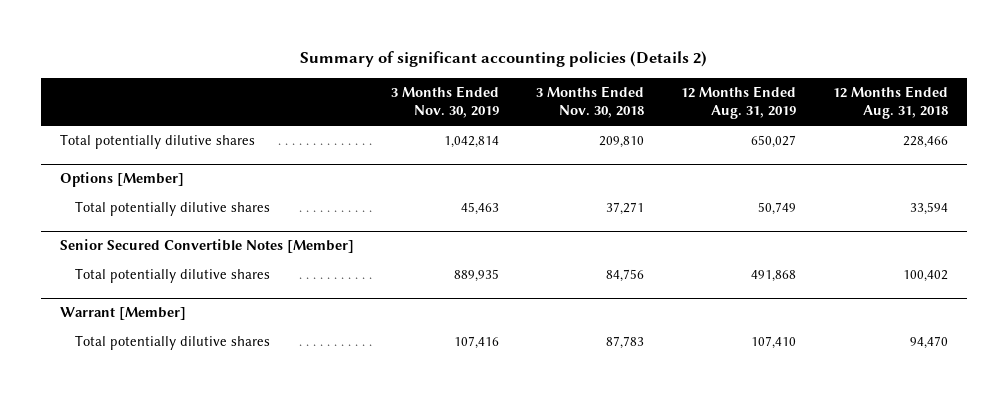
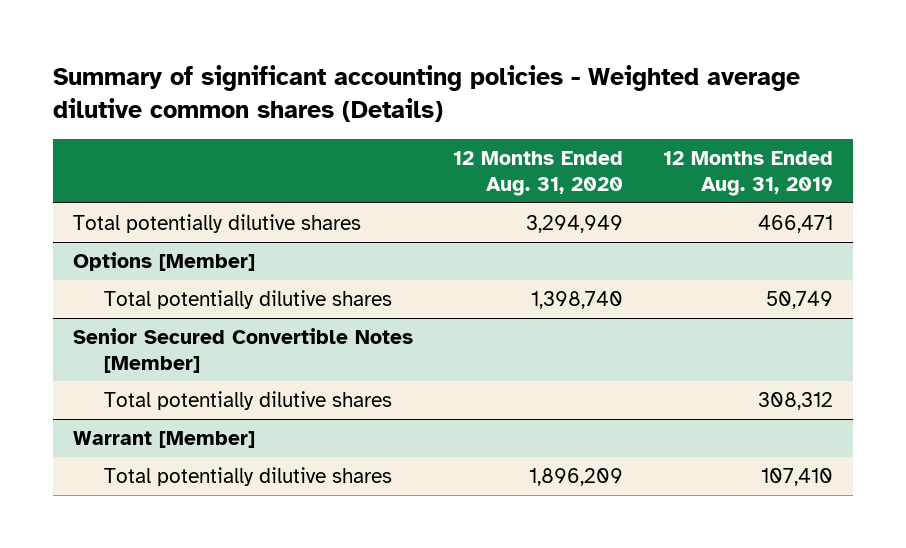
- Summary of significant accounting policies (Details 2)
+ Summary of significant accounting policies - Weighted average dilutive common shares (Details)
- | 3 Months Ended Nov. 30, 2019 | 3 Months Ended Nov. 30, 2018 | 12 Months Ended Aug. 31, 2019 | 12 Months Ended Aug. 31, 2018
+ | 12 Months Ended Aug. 31, 2020 | 12 Months Ended Aug. 31, 2019
- Total potentially dilutive shares | 1,042,814 | 209,810 | 650,027 | 228,466
+ Total potentially dilutive shares | 3,294,949 | 466,471
@ Senior Secured Convertible Notes [Member]
- Total potentially dilutive shares | 889,935 | 84,756 | 491,868 | 100,402
+ Total potentially dilutive shares | | 308,312

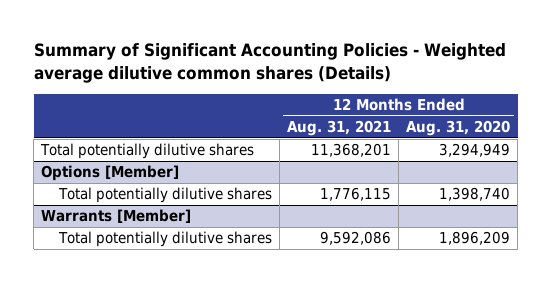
- Summary of significant accounting policies - Weighted average dilutive common shares (Details)
+ Summary of Significant Accounting Policies - Weighted average dilutive common shares (Details)
- | 12 Months Ended Aug. 31, 2020 | 12 Months Ended Aug. 31, 2019
+ | 12 Months Ended Aug. 31, 2021 | 12 Months Ended Aug. 31, 2020
- Senior Secured Convertible Notes [Member]
- Total potentially dilutive shares | | 308,312
- Warrant [Member]
+ Warrants [Member]

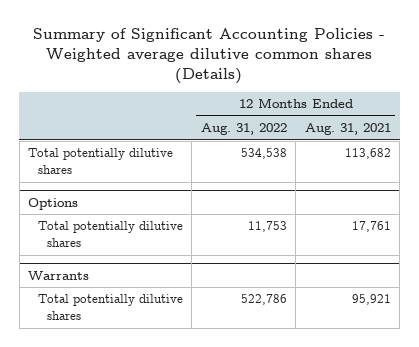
- | 12 Months Ended Aug. 31, 2021 | 12 Months Ended Aug. 31, 2020
+ | 12 Months Ended Aug. 31, 2022 | 12 Months Ended Aug. 31, 2021
- Total potentially dilutive shares | 11,368,201 | 3,294,949
- Options [Member]
- Total potentially dilutive shares | 1,776,115 | 1,398,740
- Warrants [Member]
- Total potentially dilutive shares | 9,592,086 | 1,896,209
+ Total potentially dilutive shares | 534,538 | 113,682
+ Options
+ Total potentially dilutive shares | 11,753 | 17,761
+ Warrants
+ Total potentially dilutive shares | 522,786 | 95,921

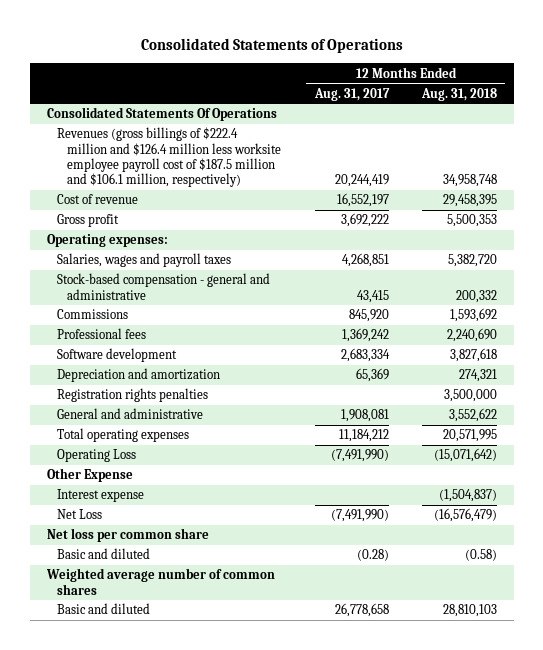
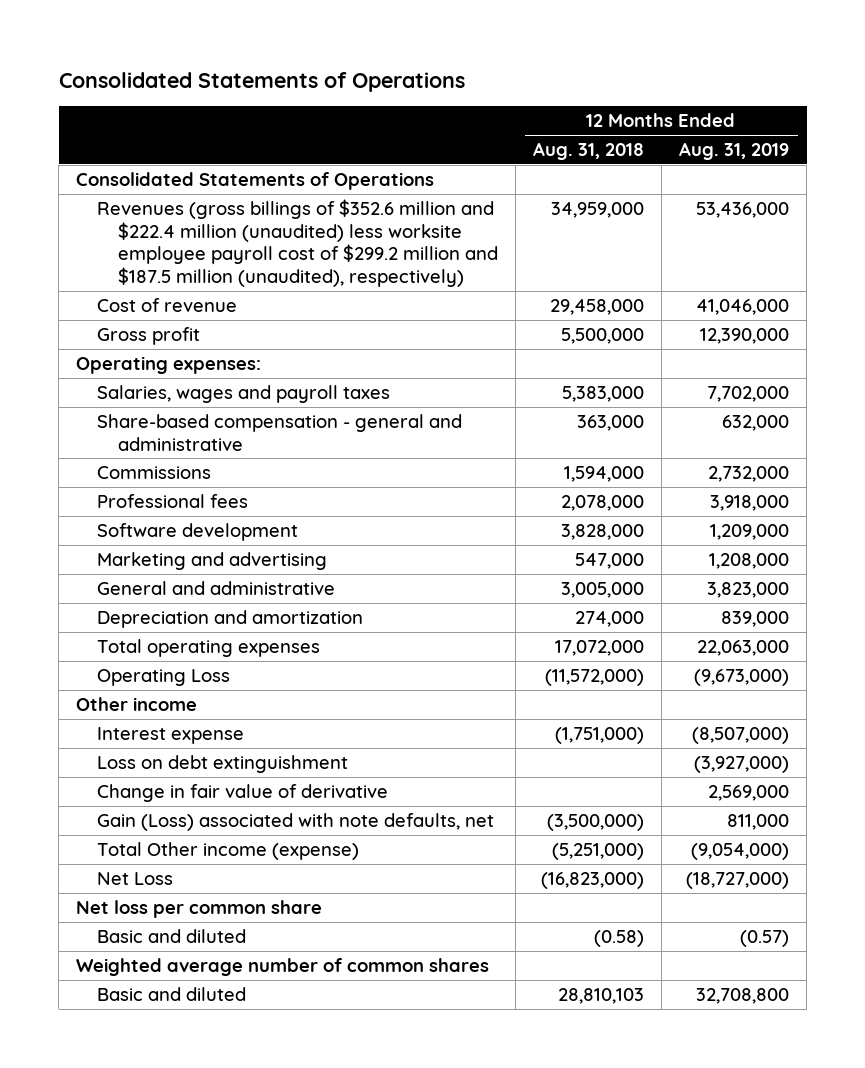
- | 12 Months Ended Aug. 31, 2017 | 12 Months Ended Aug. 31, 2018
+ | 12 Months Ended Aug. 31, 2018 | 12 Months Ended Aug. 31, 2019
- Consolidated Statements Of Operations
- Revenues (gross billings of $222.4 million and $126.4 million less worksite employee payroll cost of $187.5 million and $106.1 million, respectively) | 20,244,419 | 34,958,748
- Cost of revenue | 16,552,197 | 29,458,395
- Gross profit | 3,692,222 | 5,500,353
+ Consolidated Statements of Operations
+ Revenues (gross billings of $352.6 million and $222.4 million (unaudited) less worksite employee payroll cost of $299.2 million and $187.5 million (unaudited), respectively) | 34,959,000 | 53,436,000
+ Cost of revenue | 29,458,000 | 41,046,000
+ Gross profit | 5,500,000 | 12,390,000
- Salaries, wages and payroll taxes | 4,268,851 | 5,382,720
- Stock-based compensation - general and administrative | 43,415 | 200,332
- Commissions | 845,920 | 1,593,692
- Professional fees | 1,369,242 | 2,240,690
- Software development | 2,683,334 | 3,827,618
- Depreciation and amortization | 65,369 | 274,321
- Registration rights penalties | | 3,500,000
- General and administrative | 1,908,081 | 3,552,622
- Total operating expenses | 11,184,212 | 20,571,995
- Operating Loss | (7,491,990) | (15,071,642)
- Other Expense
- Interest expense | | (1,504,837)
- Net Loss | (7,491,990) | (16,576,479)
+ Salaries, wages and payroll taxes | 5,383,000 | 7,702,000
+ Share-based compensation - general and administrative | 363,000 | 632,000
+ Commissions | 1,594,000 | 2,732,000
+ Professional fees | 2,078,000 | 3,918,000
+ Software development | 3,828,000 | 1,209,000
+ Marketing and advertising | 547,000 | 1,208,000
+ General and administrative | 3,005,000 | 3,823,000
+ Depreciation and amortization | 274,000 | 839,000
+ Total operating expenses | 17,072,000 | 22,063,000
+ Operating Loss | (11,572,000) | (9,673,000)
+ Other income
+ Interest expense | (1,751,000) | (8,507,000)
+ Loss on debt extinguishment | | (3,927,000)
+ Change in fair value of derivative | | 2,569,000
+ Gain (Loss) associated with note defaults, net | (3,500,000) | 811,000
+ Total Other income (expense) | (5,251,000) | (9,054,000)
+ Net Loss | (16,823,000) | (18,727,000)

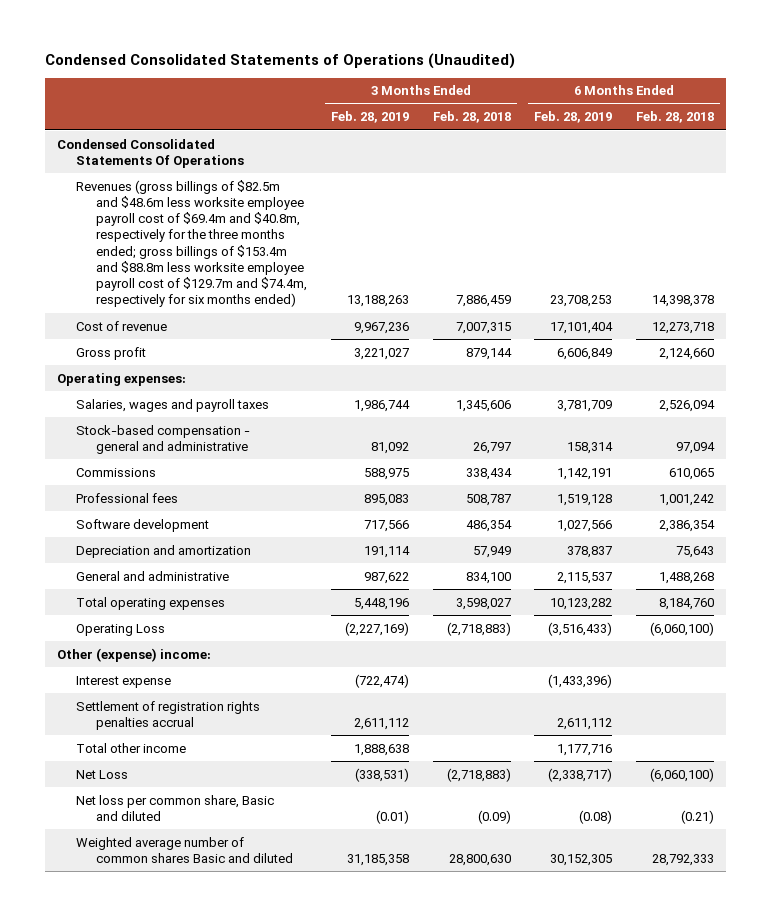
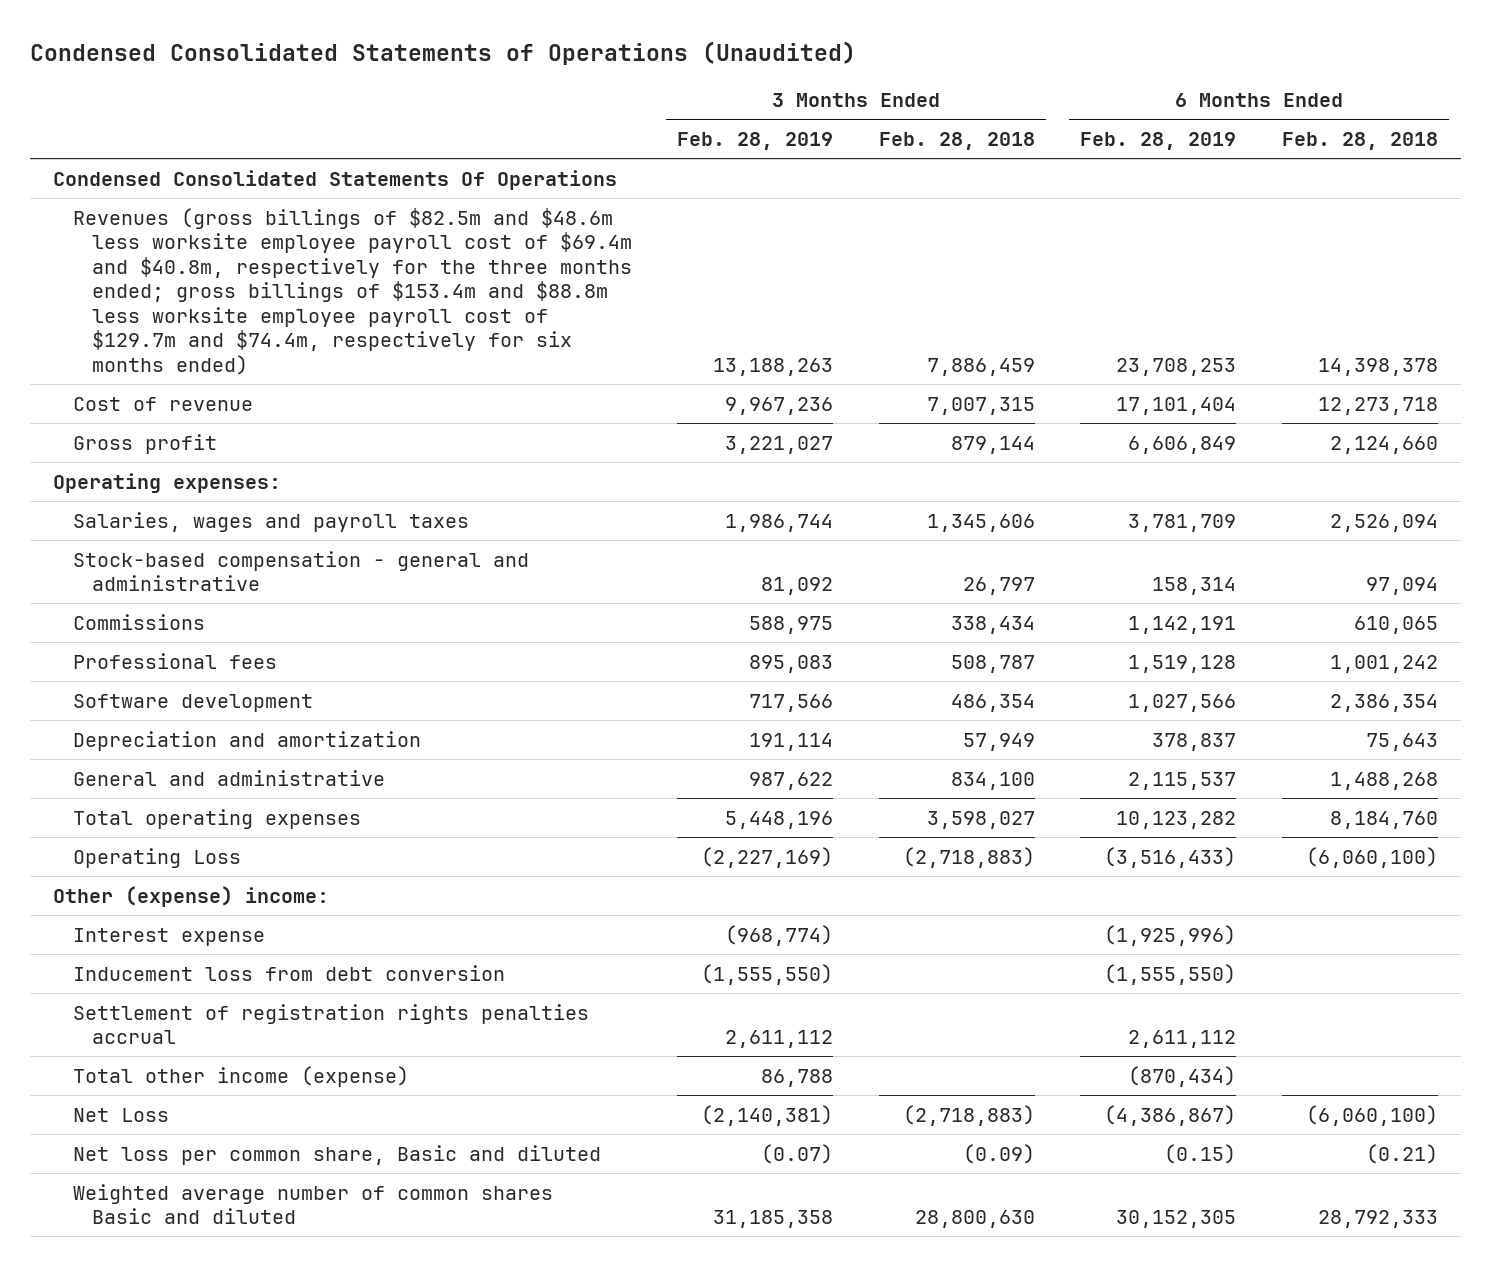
- Interest expense | (722,474) | | (1,433,396) |
+ Interest expense | (968,774) | | (1,925,996) |
+ Inducement loss from debt conversion | (1,555,550) | | (1,555,550) |
- Total other income | 1,888,638 | | 1,177,716 |
- Net Loss | (338,531) | (2,718,883) | (2,338,717) | (6,060,100)
- Net loss per common share, Basic and diluted | (0.01) | (0.09) | (0.08) | (0.21)
+ Total other income (expense) | 86,788 | | (870,434) |
+ Net Loss | (2,140,381) | (2,718,883) | (4,386,867) | (6,060,100)
+ Net loss per common share, Basic and diluted | (0.07) | (0.09) | (0.15) | (0.21)

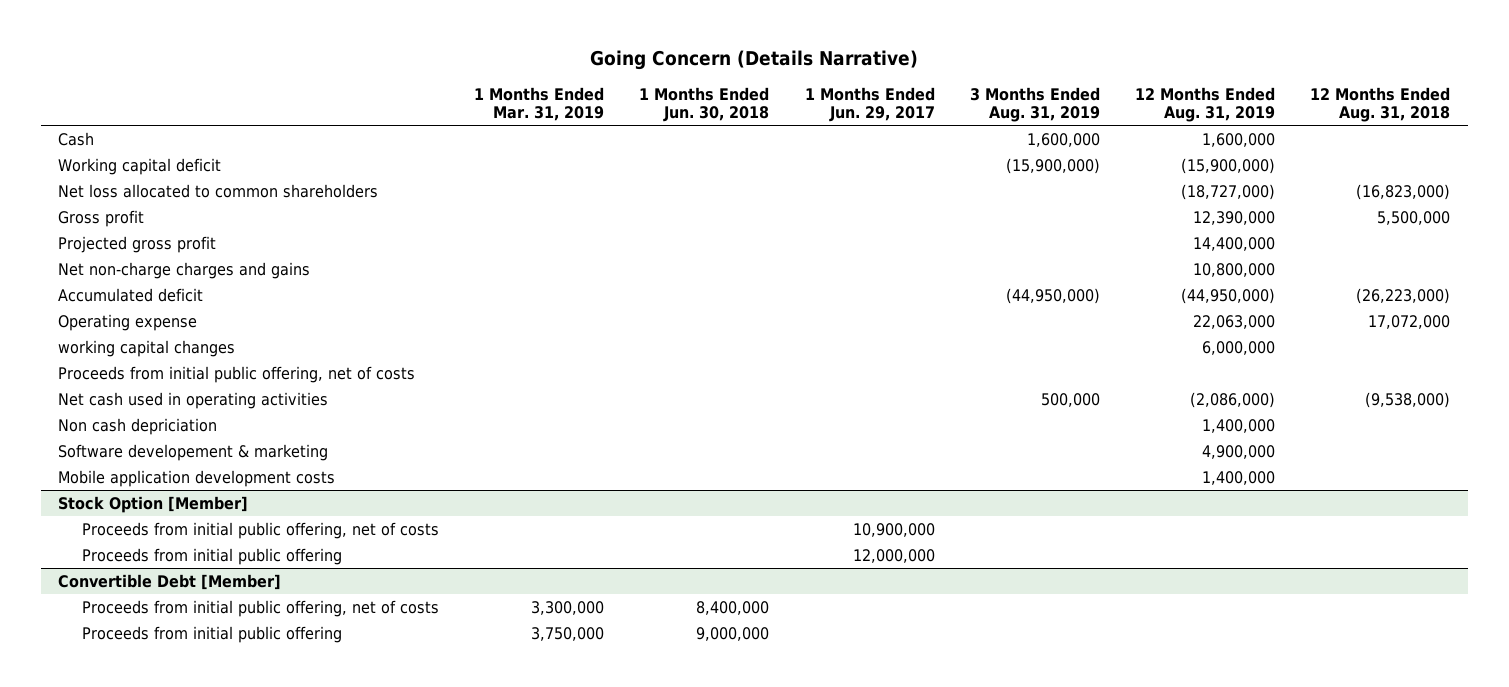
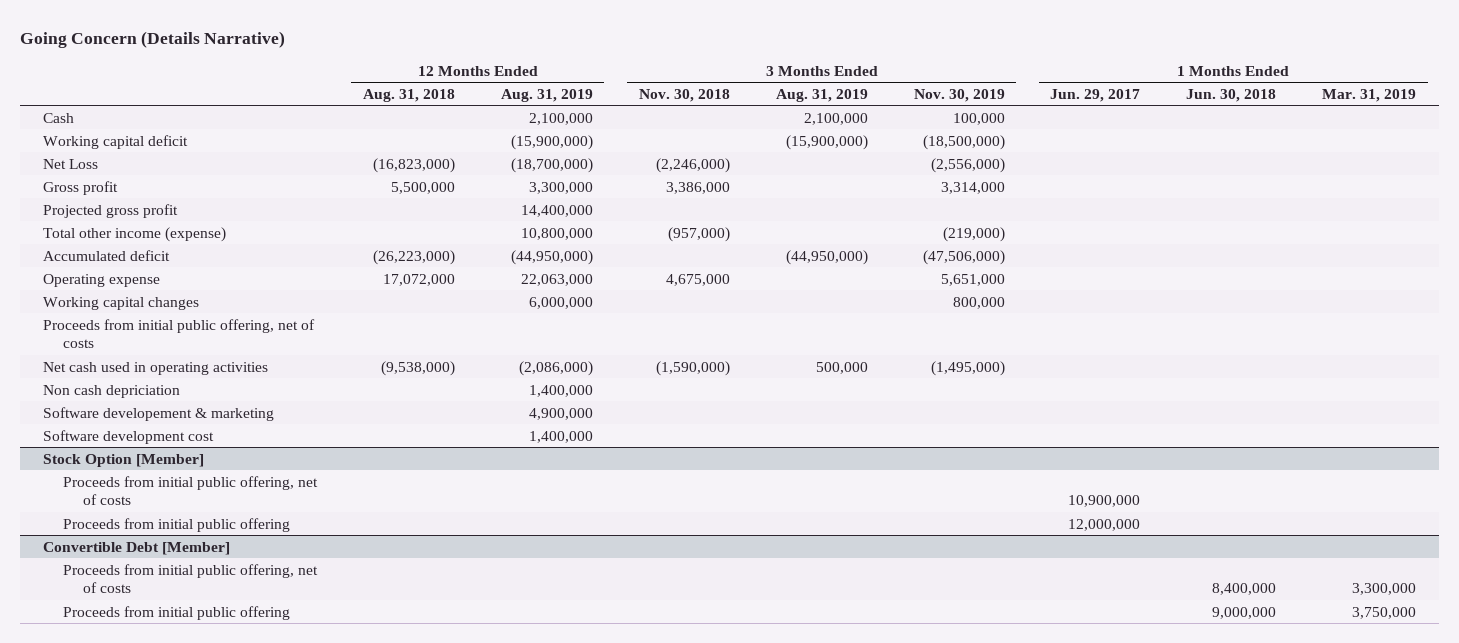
- | 1 Months Ended Mar. 31, 2019 | 1 Months Ended Jun. 30, 2018 | 1 Months Ended Jun. 29, 2017 | 3 Months Ended Aug. 31, 2019 | 12 Months Ended Aug. 31, 2019 | 12 Months Ended Aug. 31, 2018
+ | 12 Months Ended Aug. 31, 2018 | 12 Months Ended Aug. 31, 2019 | 3 Months Ended Nov. 30, 2018 | 3 Months Ended Aug. 31, 2019 | 3 Months Ended Nov. 30, 2019 | 1 Months Ended Jun. 29, 2017 | 1 Months Ended Jun. 30, 2018 | 1 Months Ended Mar. 31, 2019
- Cash | | | | 1,600,000 | 1,600,000 |
+ Cash | | 2,100,000 | | 2,100,000 | 100,000 | | |
- Net loss allocated to common shareholders | | | | | (18,727,000) | (16,823,000)
- Gross profit | | | | | 12,390,000 | 5,500,000
+ Net Loss | (16,823,000) | (18,700,000) | (2,246,000) | | (2,556,000) | | |
+ Gross profit | 5,500,000 | 3,300,000 | 3,386,000 | | 3,314,000 | | |
- Net non-charge charges and gains | | | | | 10,800,000 |
+ Total other income (expense) | | 10,800,000 | (957,000) | | (219,000) | | |
- working capital changes | | | | | 6,000,000 |
+ Working capital changes | | 6,000,000 | | | 800,000 | | |
- Mobile application development costs | | | | | 1,400,000 |
+ Software development cost | | 1,400,000 | | | | | |

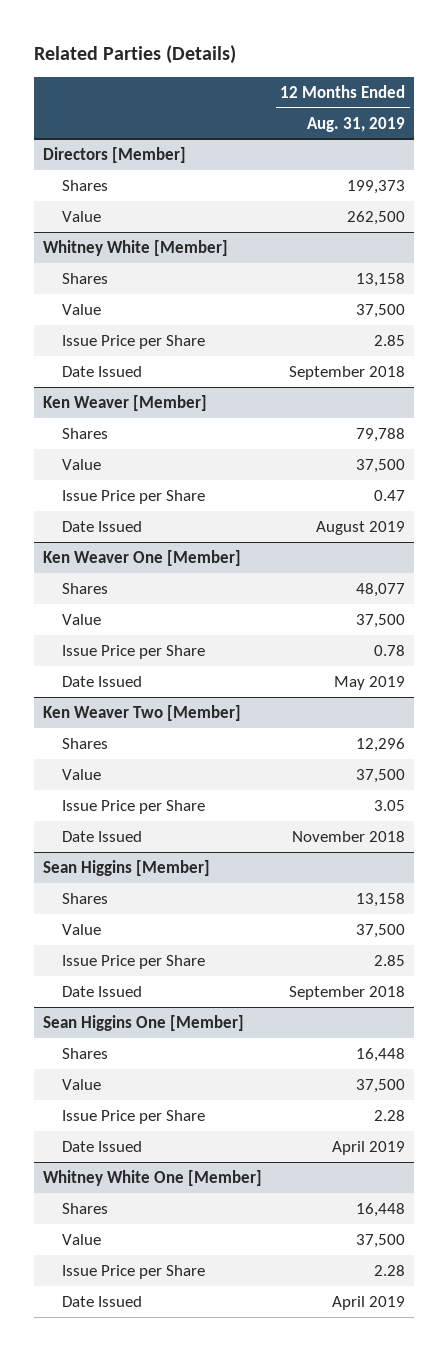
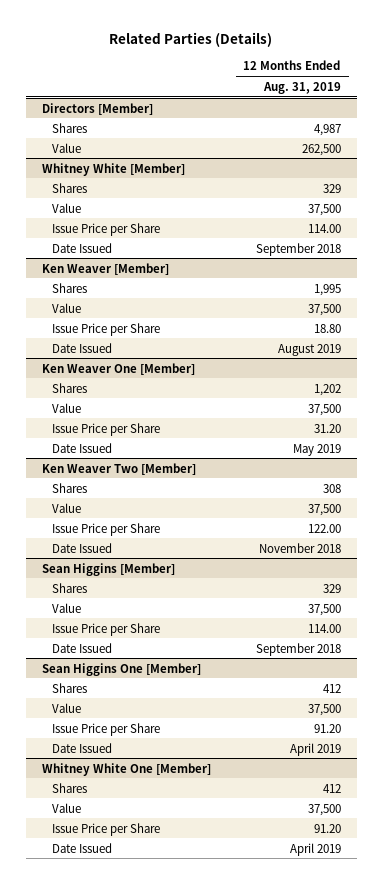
@ Directors [Member]
- Shares | 199,373
+ Shares | 4,987
@ Whitney White [Member]
- Shares | 13,158
+ Shares | 329
- Issue Price per Share | 2.85
+ Issue Price per Share | 114.00
@ Ken Weaver [Member]
- Shares | 79,788
+ Shares | 1,995
- Issue Price per Share | 0.47
+ Issue Price per Share | 18.80
@ Ken Weaver One [Member]
- Shares | 48,077
+ Shares | 1,202
- Issue Price per Share | 0.78
+ Issue Price per Share | 31.20
@ Ken Weaver Two [Member]
- Shares | 12,296
+ Shares | 308
- Issue Price per Share | 3.05
+ Issue Price per Share | 122.00
@ Sean Higgins [Member]
- Shares | 13,158
+ Shares | 329
- Issue Price per Share | 2.85
+ Issue Price per Share | 114.00
@ Sean Higgins One [Member]
- Shares | 16,448
+ Shares | 412
- Issue Price per Share | 2.28
+ Issue Price per Share | 91.20
@ Whitney White One [Member]
- Shares | 16,448
+ Shares | 412
- Issue Price per Share | 2.28
+ Issue Price per Share | 91.20

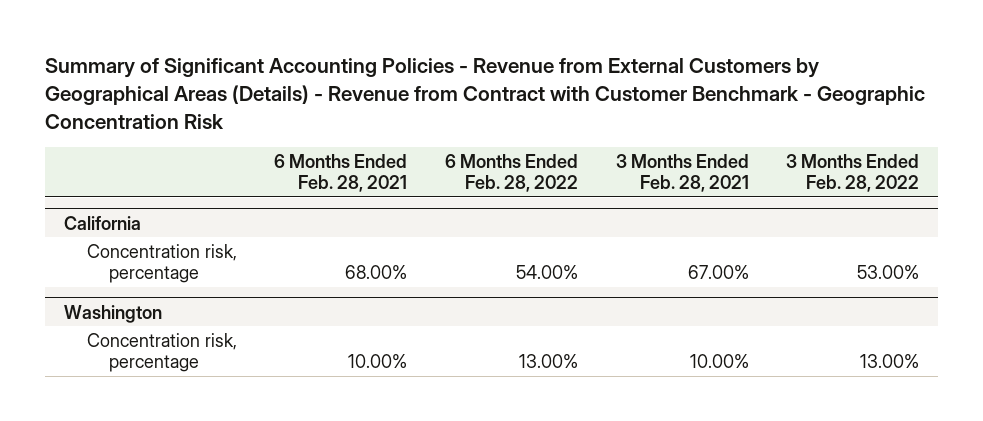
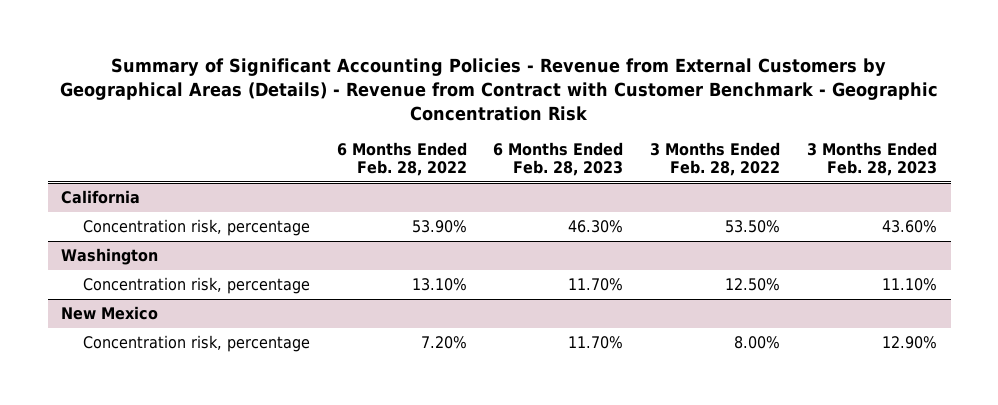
- | 6 Months Ended Feb. 28, 2021 | 6 Months Ended Feb. 28, 2022 | 3 Months Ended Feb. 28, 2021 | 3 Months Ended Feb. 28, 2022
+ | 6 Months Ended Feb. 28, 2022 | 6 Months Ended Feb. 28, 2023 | 3 Months Ended Feb. 28, 2022 | 3 Months Ended Feb. 28, 2023
@ California
- Concentration risk, percentage | 68.00% | 54.00% | 67.00% | 53.00%
+ Concentration risk, percentage | 53.90% | 46.30% | 53.50% | 43.60%
@ Washington
- Concentration risk, percentage | 10.00% | 13.00% | 10.00% | 13.00%
+ Concentration risk, percentage | 13.10% | 11.70% | 12.50% | 11.10%
+ New Mexico
+ Concentration risk, percentage | 7.20% | 11.70% | 8.00% | 12.90%

